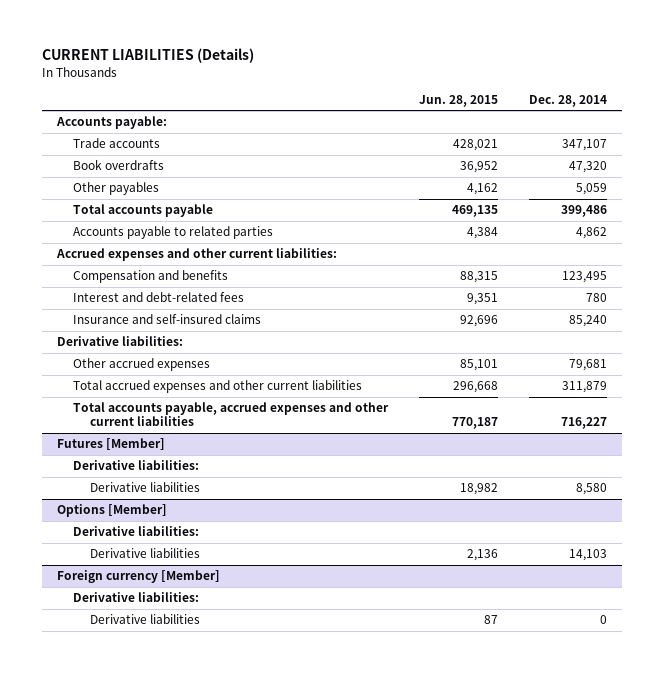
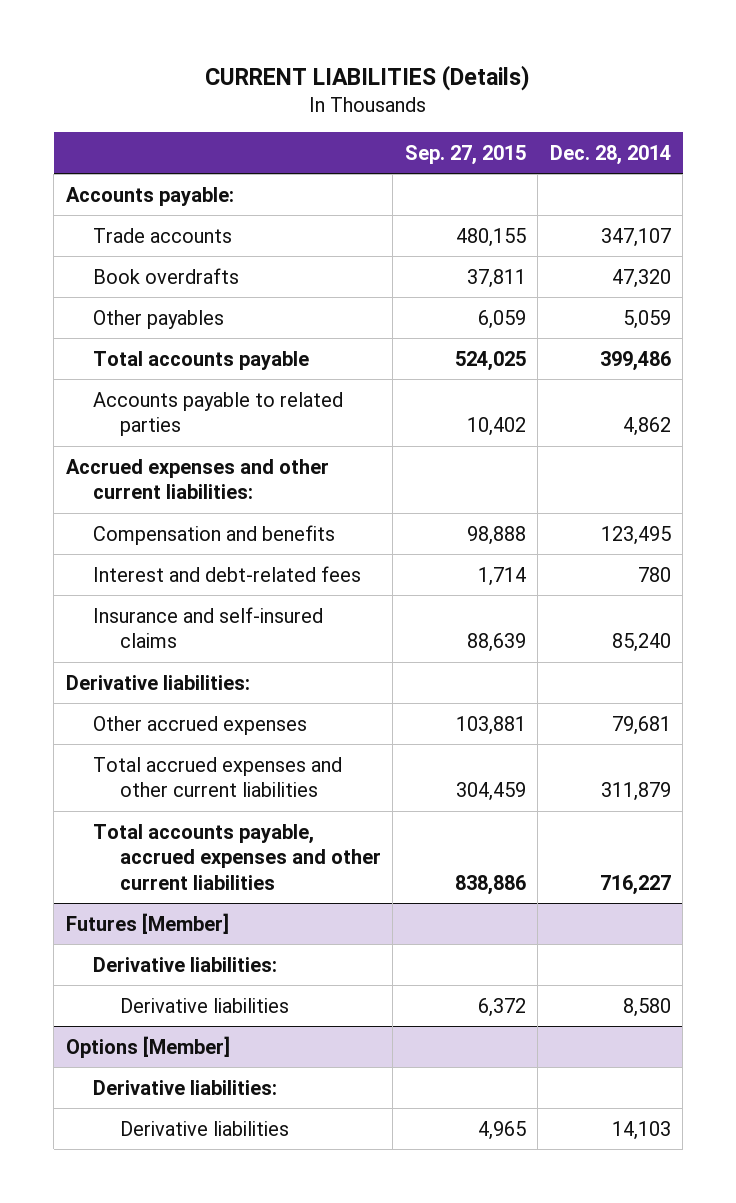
- | Jun. 28, 2015 | Dec. 28, 2014
+ | Sep. 27, 2015 | Dec. 28, 2014
- Foreign currency [Member]
- Derivative liabilities:
- Derivative liabilities | 87 | 0

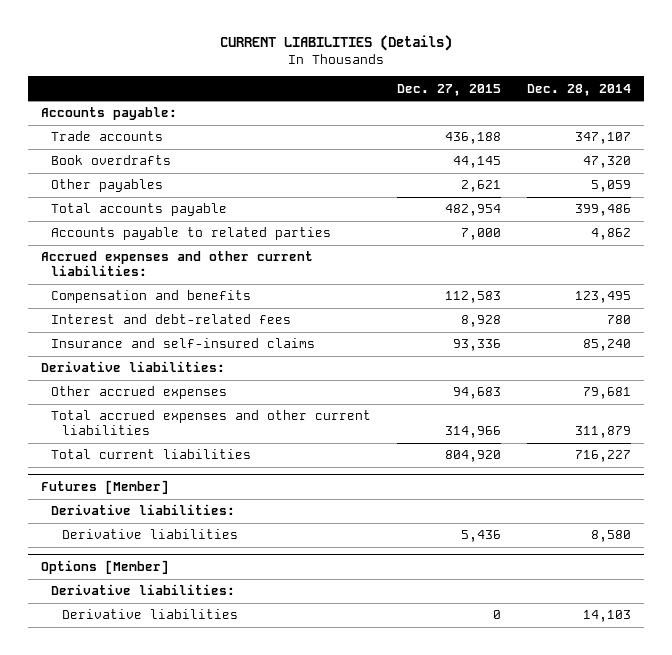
- | Sep. 27, 2015 | Dec. 28, 2014
+ | Dec. 27, 2015 | Dec. 28, 2014
- Total accounts payable, accrued expenses and other current liabilities | 838,886 | 716,227
+ Total current liabilities | 804,920 | 716,227

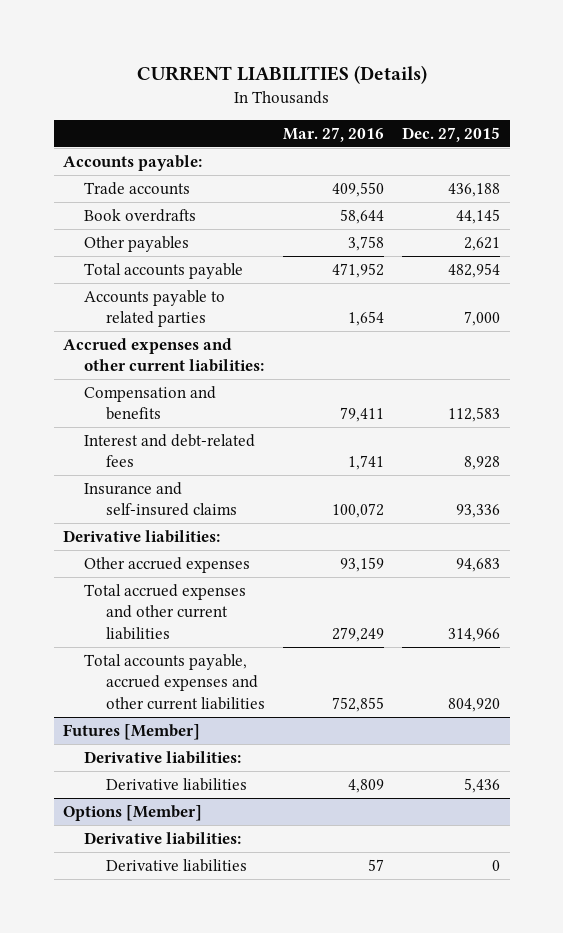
- | Dec. 27, 2015 | Dec. 28, 2014
+ | Mar. 27, 2016 | Dec. 27, 2015
- Total current liabilities | 804,920 | 716,227
+ Total accounts payable, accrued expenses and other current liabilities | 752,855 | 804,920

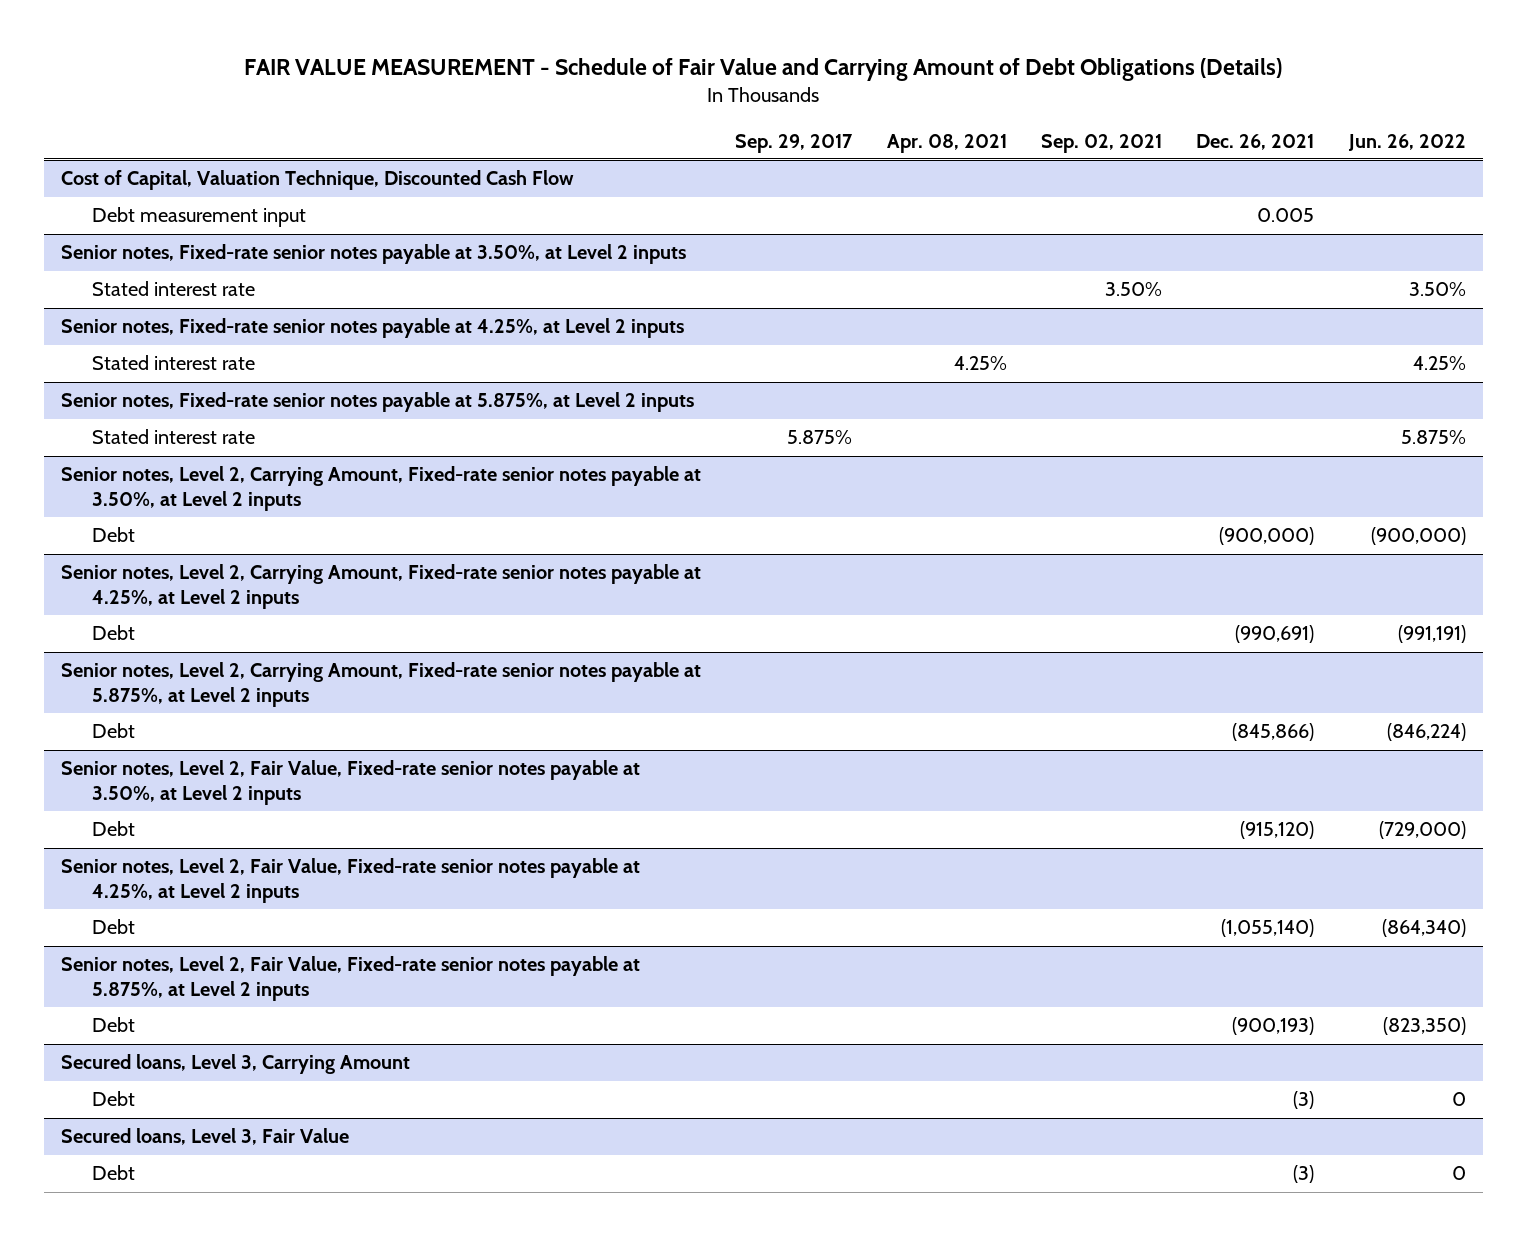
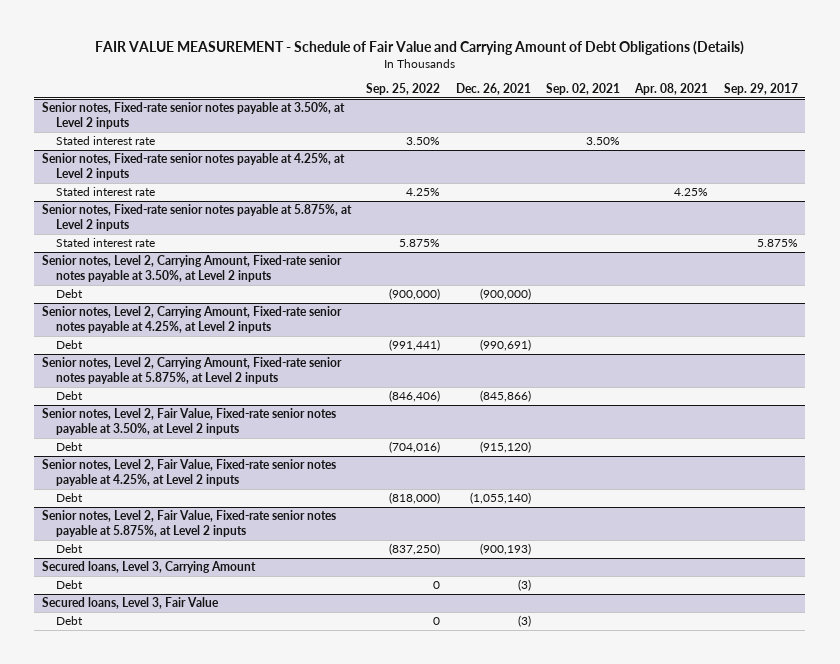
- | Sep. 29, 2017 | Apr. 08, 2021 | Sep. 02, 2021 | Dec. 26, 2021 | Jun. 26, 2022
+ | Sep. 25, 2022 | Dec. 26, 2021 | Sep. 02, 2021 | Apr. 08, 2021 | Sep. 29, 2017
- Cost of Capital, Valuation Technique, Discounted Cash Flow
- Debt measurement input | | | | 0.005 |

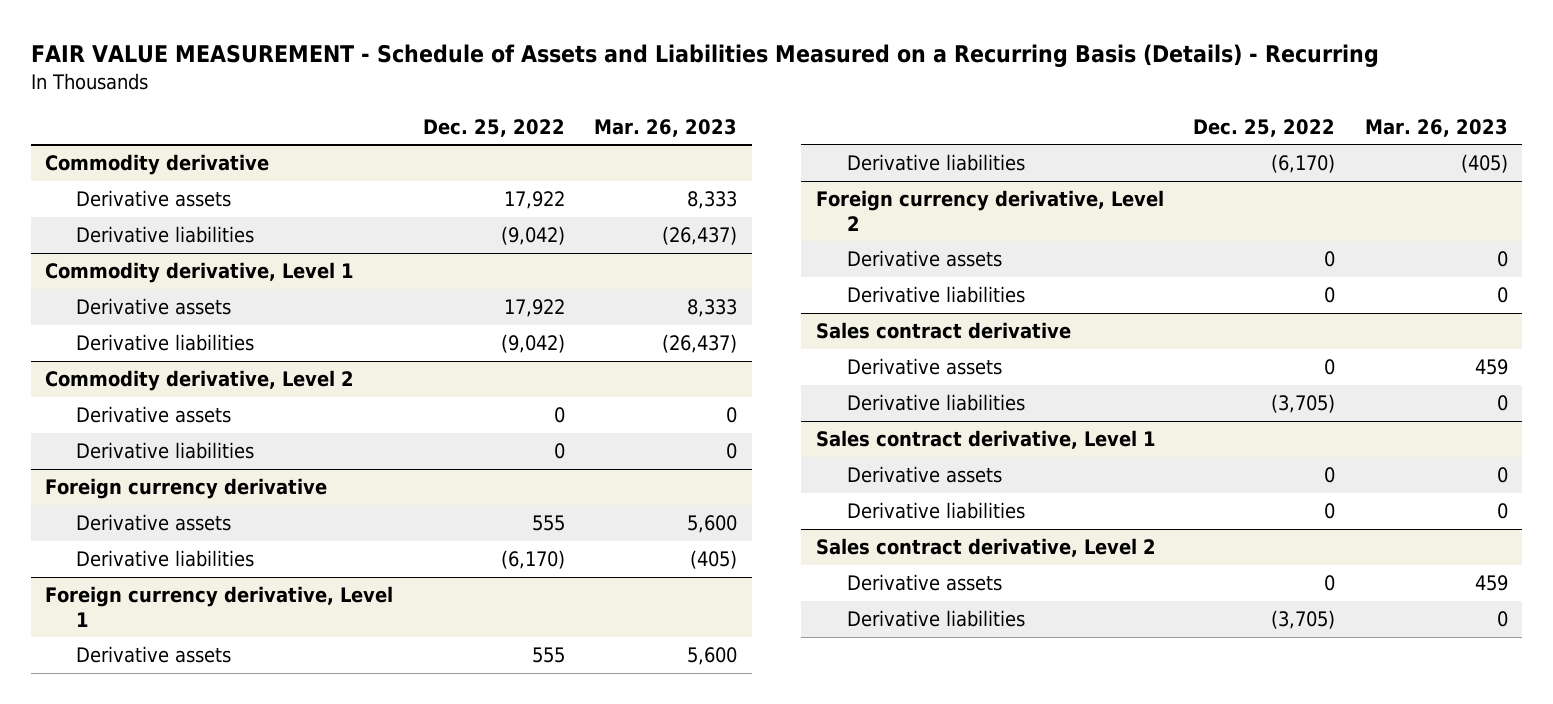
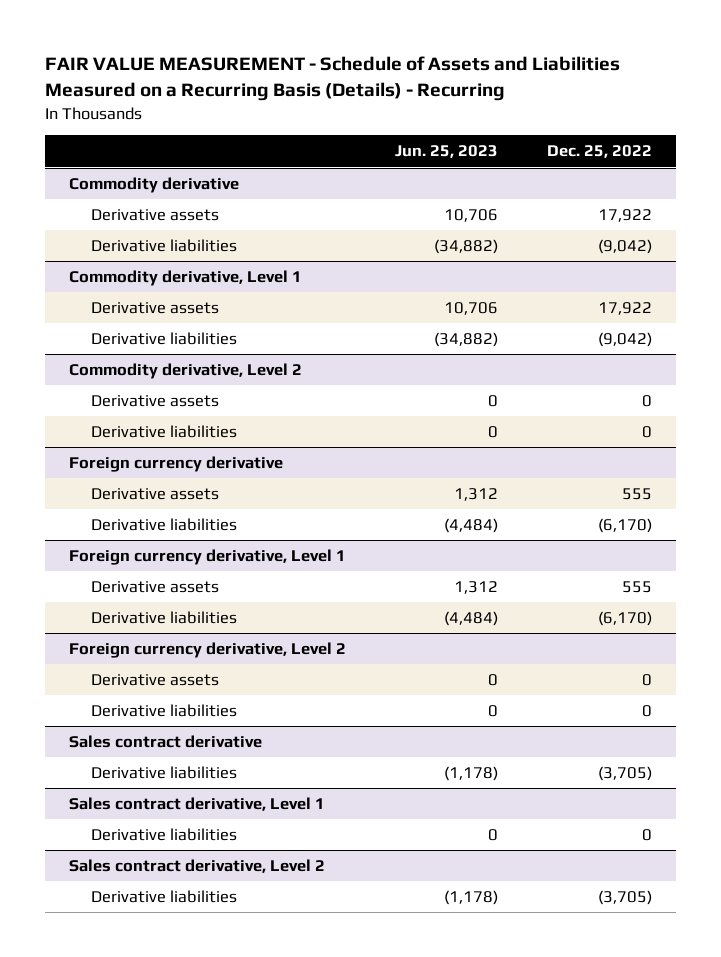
- | Dec. 25, 2022 | Mar. 26, 2023
+ | Jun. 25, 2023 | Dec. 25, 2022
@ Sales contract derivative
- Derivative assets | 0 | 459
@ Sales contract derivative, Level 1
- Derivative assets | 0 | 0
@ Sales contract derivative, Level 2
- Derivative assets | 0 | 459

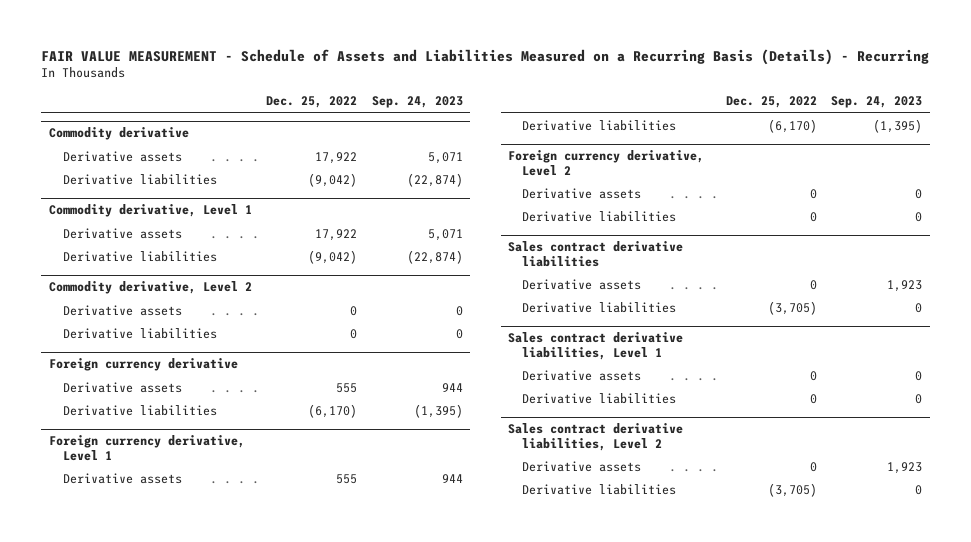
- | Jun. 25, 2023 | Dec. 25, 2022
+ | Dec. 25, 2022 | Sep. 24, 2023
- Sales contract derivative
+ Sales contract derivative liabilities
+ Derivative assets | 0 | 1,923
- Sales contract derivative, Level 1
+ Sales contract derivative liabilities, Level 1
+ Derivative assets | 0 | 0
- Sales contract derivative, Level 2
+ Sales contract derivative liabilities, Level 2
+ Derivative assets | 0 | 1,923

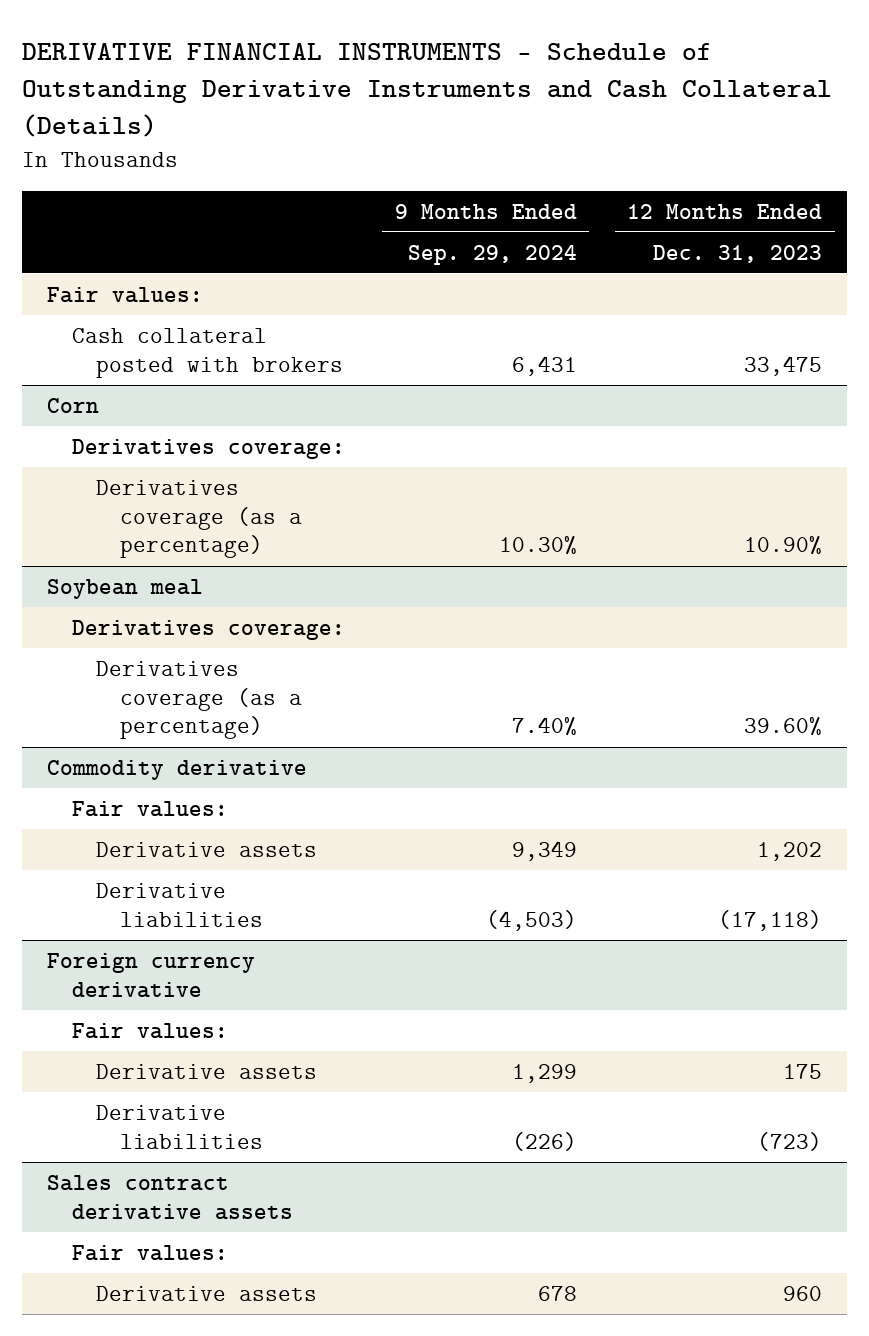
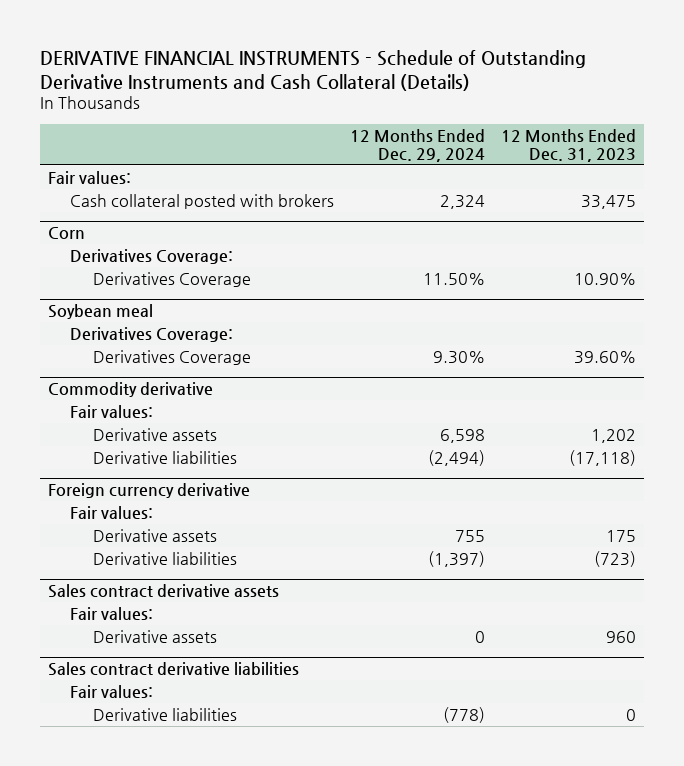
- | 9 Months Ended Sep. 29, 2024 | 12 Months Ended Dec. 31, 2023
+ | 12 Months Ended Dec. 29, 2024 | 12 Months Ended Dec. 31, 2023
@ Corn
- Derivatives coverage:
- Derivatives coverage (as a percentage) | 10.30% | 10.90%
+ Derivatives Coverage:
+ Derivatives Coverage | 11.50% | 10.90%
@ Soybean meal
- Derivatives coverage:
- Derivatives coverage (as a percentage) | 7.40% | 39.60%
+ Derivatives Coverage:
+ Derivatives Coverage | 9.30% | 39.60%
+ Sales contract derivative liabilities
+ Fair values:
+ Derivative liabilities | (778) | 0

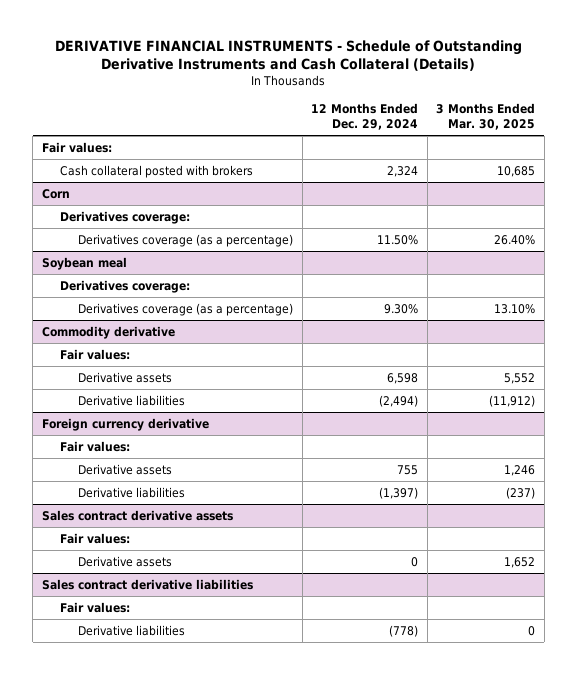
- | 12 Months Ended Dec. 29, 2024 | 12 Months Ended Dec. 31, 2023
+ | 12 Months Ended Dec. 29, 2024 | 3 Months Ended Mar. 30, 2025
@ Corn
- Derivatives Coverage:
- Derivatives Coverage | 11.50% | 10.90%
+ Derivatives coverage:
+ Derivatives coverage (as a percentage) | 11.50% | 26.40%
@ Soybean meal
- Derivatives Coverage:
- Derivatives Coverage | 9.30% | 39.60%
+ Derivatives coverage:
+ Derivatives coverage (as a percentage) | 9.30% | 13.10%

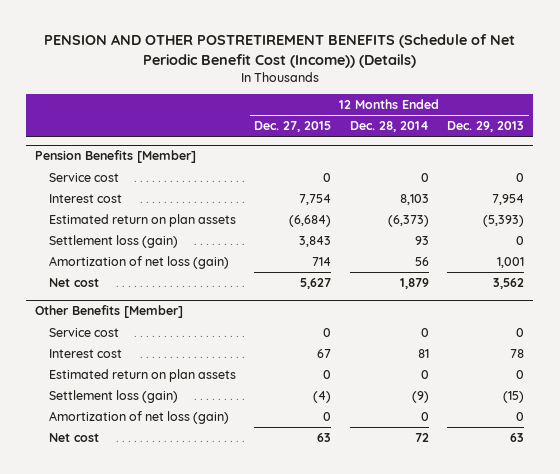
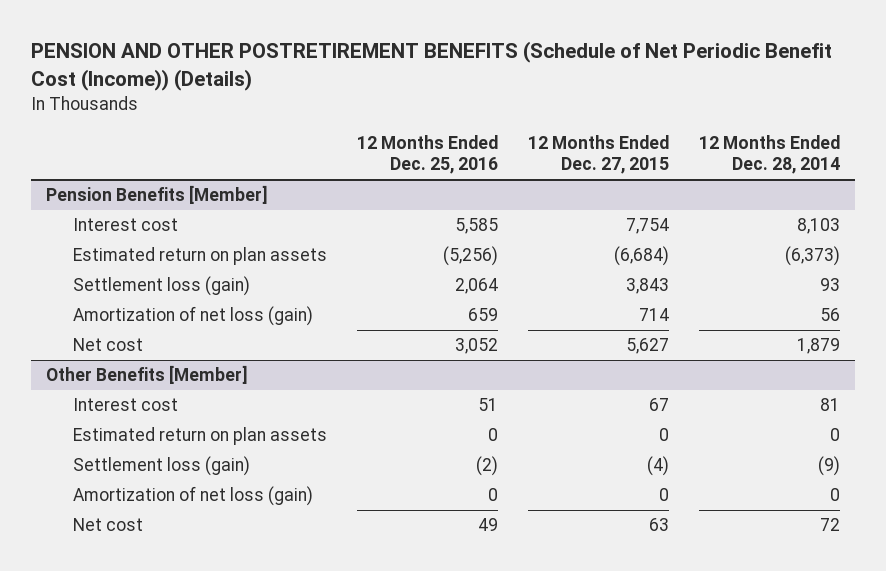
- | 12 Months Ended Dec. 27, 2015 | 12 Months Ended Dec. 28, 2014 | 12 Months Ended Dec. 29, 2013
+ | 12 Months Ended Dec. 25, 2016 | 12 Months Ended Dec. 27, 2015 | 12 Months Ended Dec. 28, 2014
@ Pension Benefits [Member]
- Service cost | 0 | 0 | 0
@ Other Benefits [Member]
- Service cost | 0 | 0 | 0

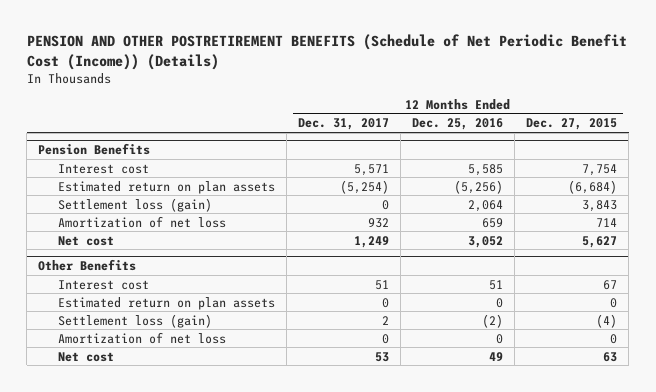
- | 12 Months Ended Dec. 25, 2016 | 12 Months Ended Dec. 27, 2015 | 12 Months Ended Dec. 28, 2014
+ | 12 Months Ended Dec. 31, 2017 | 12 Months Ended Dec. 25, 2016 | 12 Months Ended Dec. 27, 2015
- Pension Benefits [Member]
+ Pension Benefits
- Amortization of net loss (gain) | 659 | 714 | 56
+ Amortization of net loss | 932 | 659 | 714
- Other Benefits [Member]
+ Other Benefits
- Amortization of net loss (gain) | 0 | 0 | 0
+ Amortization of net loss | 0 | 0 | 0

